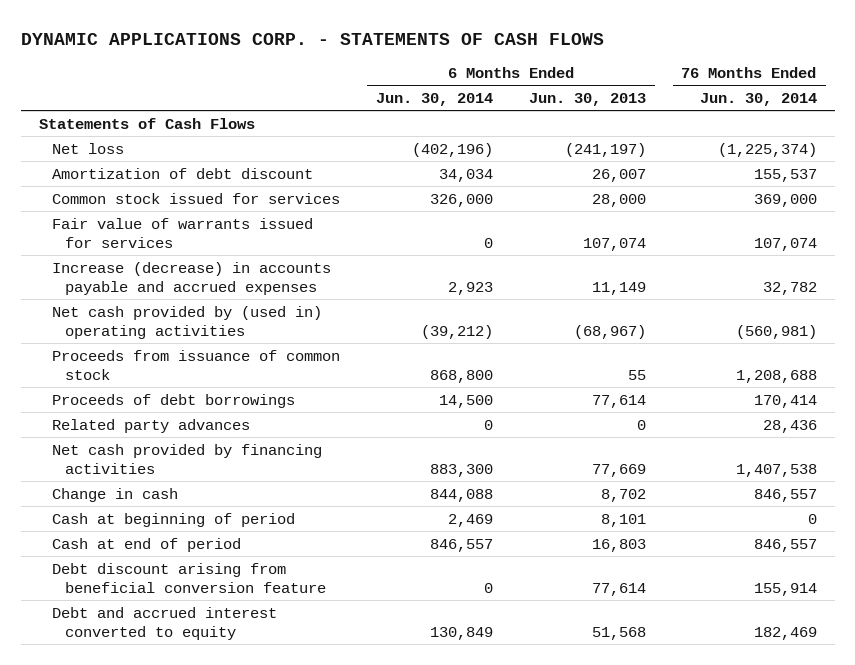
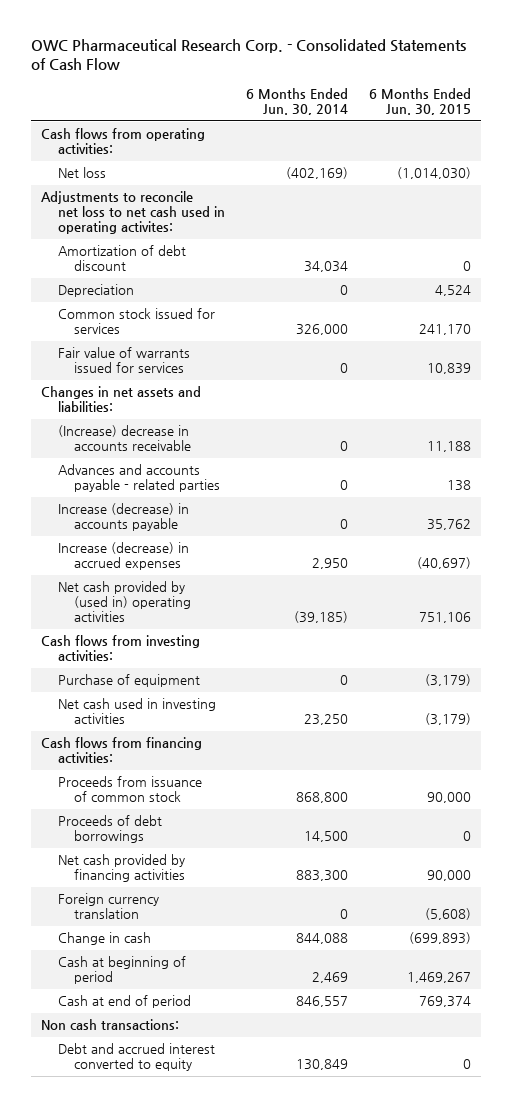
- DYNAMIC APPLICATIONS CORP. - STATEMENTS OF CASH FLOWS
+ OWC Pharmaceutical Research Corp. - Consolidated Statements of Cash Flow
- | 6 Months Ended Jun. 30, 2014 | 6 Months Ended Jun. 30, 2013 | 76 Months Ended Jun. 30, 2014
+ | 6 Months Ended Jun. 30, 2014 | 6 Months Ended Jun. 30, 2015
- Statements of Cash Flows
- Net loss | (402,196) | (241,197) | (1,225,374)
+ Cash flows from operating activities:
+ Net loss | (402,169) | (1,014,030)
+ Adjustments to reconcile net loss to net cash used in operating activites:
+ Depreciation | 0 | 4,524
- Increase (decrease) in accounts payable and accrued expenses | 2,923 | 11,149 | 32,782
- Net cash provided by (used in) operating activities | (39,212) | (68,967) | (560,981)
+ Changes in net assets and liabilities:
+ (Increase) decrease in accounts receivable | 0 | 11,188
+ Advances and accounts payable - related parties | 0 | 138
+ Increase (decrease) in accounts payable | 0 | 35,762
+ Increase (decrease) in accrued expenses | 2,950 | (40,697)
+ Net cash provided by (used in) operating activities | (39,185) | 751,106
+ Cash flows from investing activities:
+ Purchase of equipment | 0 | (3,179)
+ Net cash used in investing activities | 23,250 | (3,179)
+ Cash flows from financing activities:
- Related party advances | 0 | 0 | 28,436
+ Foreign currency translation | 0 | (5,608)
- Debt discount arising from beneficial conversion feature | 0 | 77,614 | 155,914
+ Non cash transactions:

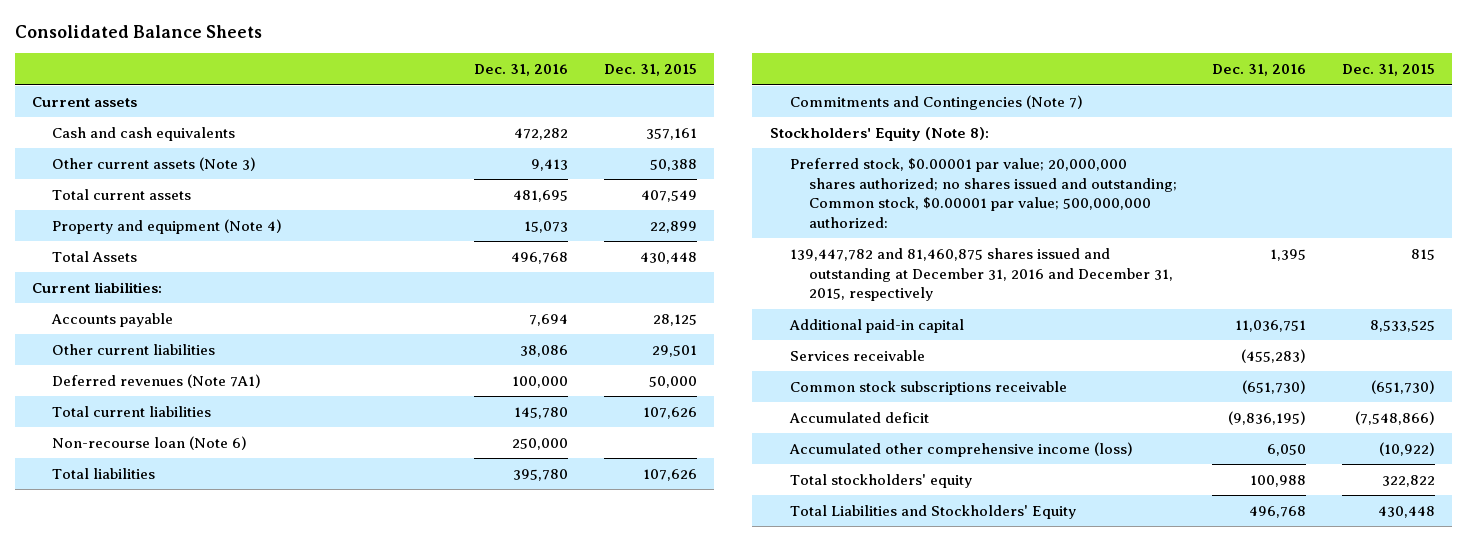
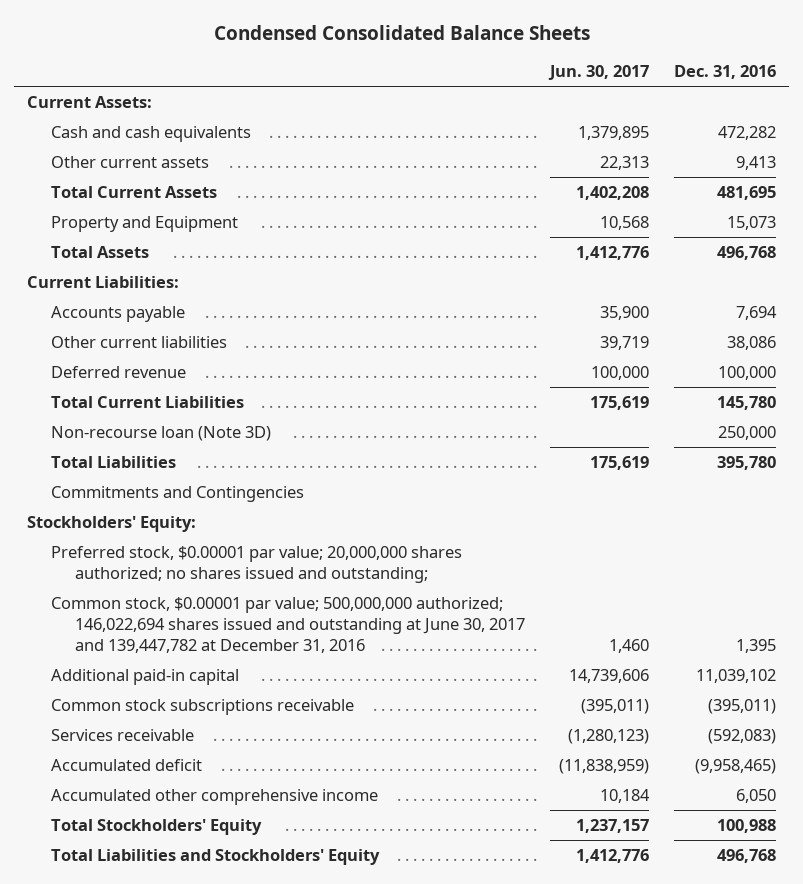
- Consolidated Balance Sheets
+ Condensed Consolidated Balance Sheets
- | Dec. 31, 2016 | Dec. 31, 2015
+ | Jun. 30, 2017 | Dec. 31, 2016
- Current assets
+ Current Assets:
- Other current assets (Note 3) | 9,413 | 50,388
- Total current assets | 481,695 | 407,549
- Property and equipment (Note 4) | 15,073 | 22,899
+ Other current assets | 22,313 | 9,413
+ Total Current Assets | 1,402,208 | 481,695
+ Property and Equipment | 10,568 | 15,073
- Current liabilities:
+ Current Liabilities:
- Deferred revenues (Note 7A1) | 100,000 | 50,000
- Total current liabilities | 145,780 | 107,626
- Non-recourse loan (Note 6) | 250,000 |
- Total liabilities | 395,780 | 107,626
- Commitments and Contingencies (Note 7)
- Stockholders' Equity (Note 8):
- Preferred stock, $0.00001 par value; 20,000,000 shares authorized; no shares issued and outstanding; Common stock, $0.00001 par value; 500,000,000 authorized:
- 139,447,782 and 81,460,875 shares issued and outstanding at December 31, 2016 and December 31, 2015, respectively | 1,395 | 815
- Additional paid-in capital | 11,036,751 | 8,533,525
- Services receivable | (455,283) |
- Common stock subscriptions receivable | (651,730) | (651,730)
- Accumulated deficit | (9,836,195) | (7,548,866)
- Accumulated other comprehensive income (loss) | 6,050 | (10,922)
- Total stockholders' equity | 100,988 | 322,822
+ Deferred revenue | 100,000 | 100,000
+ Total Current Liabilities | 175,619 | 145,780
+ Non-recourse loan (Note 3D) | | 250,000
+ Total Liabilities | 175,619 | 395,780
+ Commitments and Contingencies
+ Stockholders' Equity:
+ Preferred stock, $0.00001 par value; 20,000,000 shares authorized; no shares issued and outstanding;
+ Common stock, $0.00001 par value; 500,000,000 authorized; 146,022,694 shares issued and outstanding at June 30, 2017 and 139,447,782 at December 31, 2016 | 1,460 | 1,395
+ Additional paid-in capital | 14,739,606 | 11,039,102
+ Common stock subscriptions receivable | (395,011) | (395,011)
+ Services receivable | (1,280,123) | (592,083)
+ Accumulated deficit | (11,838,959) | (9,958,465)
+ Accumulated other comprehensive income | 10,184 | 6,050
+ Total Stockholders' Equity | 1,237,157 | 100,988

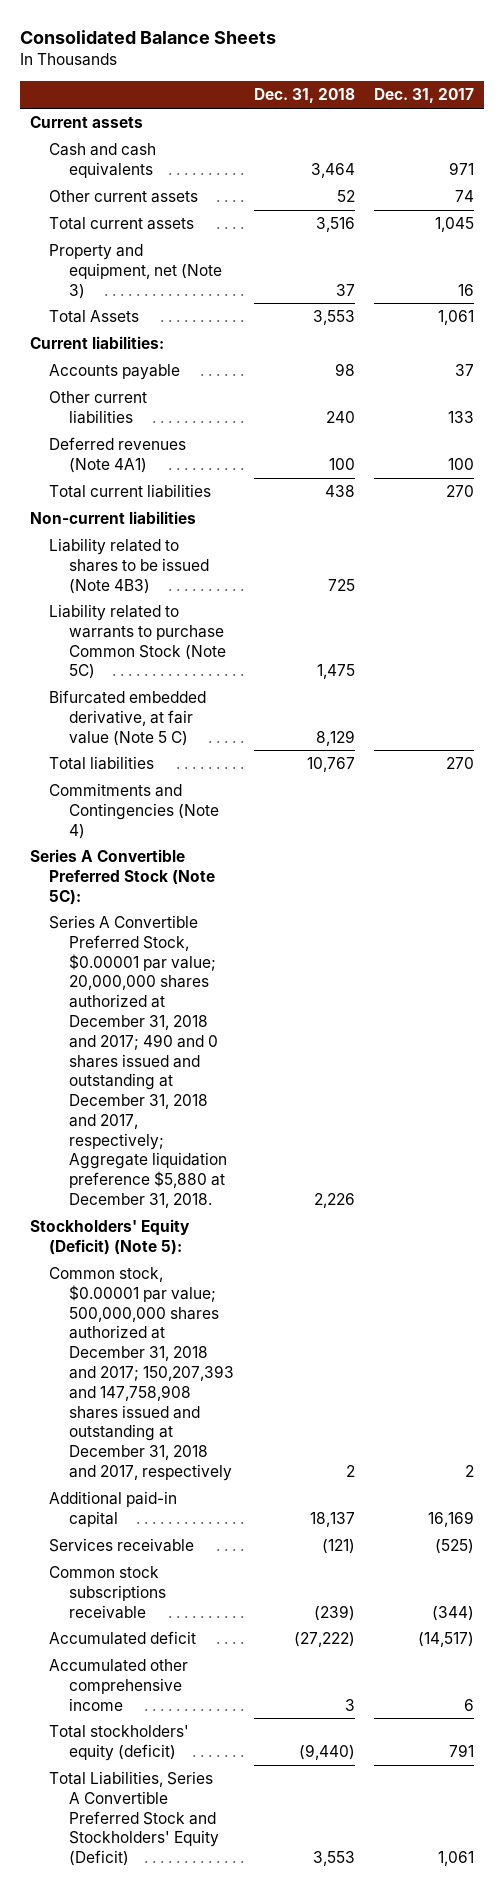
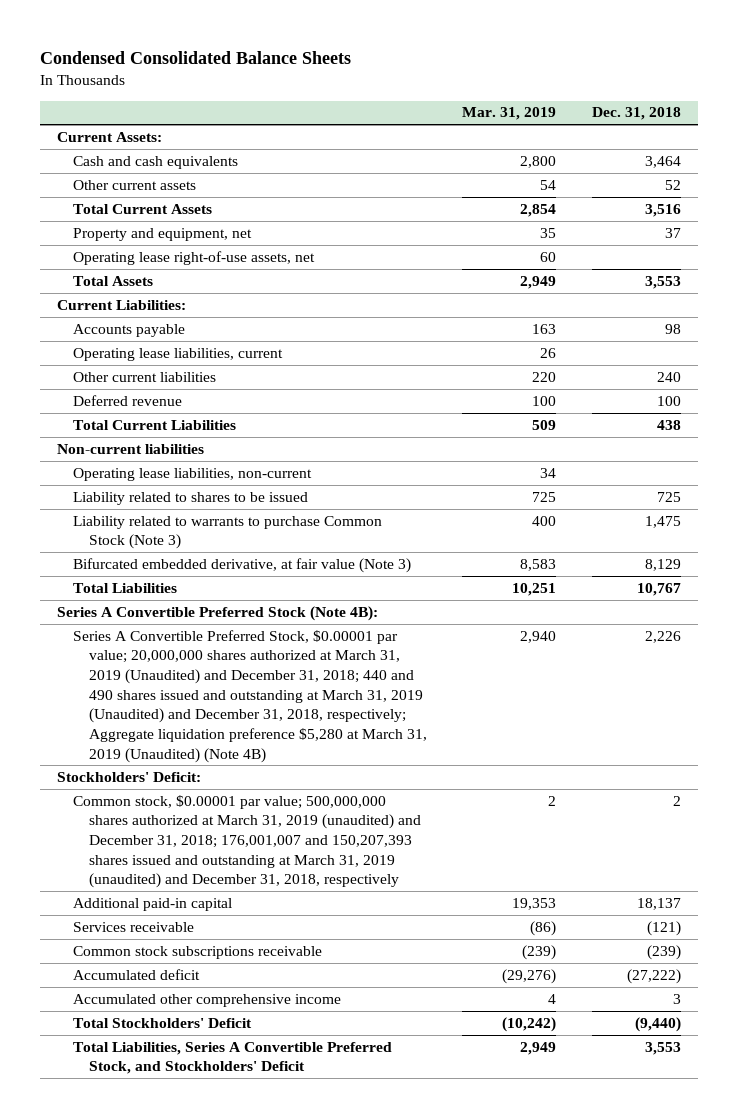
- Consolidated Balance Sheets
+ Condensed Consolidated Balance Sheets
- | Dec. 31, 2018 | Dec. 31, 2017
+ | Mar. 31, 2019 | Dec. 31, 2018
- Current assets
+ Current Assets:
- Total current assets | 3,516 | 1,045
- Property and equipment, net (Note 3) | 37 | 16
+ Total Current Assets | 2,854 | 3,516
+ Property and equipment, net | 35 | 37
+ Operating lease right-of-use assets, net | 60 |
- Current liabilities:
+ Current Liabilities:
+ Operating lease liabilities, current | 26 |
- Deferred revenues (Note 4A1) | 100 | 100
- Total current liabilities | 438 | 270
+ Deferred revenue | 100 | 100
+ Total Current Liabilities | 509 | 438
- Liability related to shares to be issued (Note 4B3) | 725 |
- Liability related to warrants to purchase Common Stock (Note 5C) | 1,475 |
- Bifurcated embedded derivative, at fair value (Note 5 C) | 8,129 |
- Total liabilities | 10,767 | 270
- Commitments and Contingencies (Note 4)
- Series A Convertible Preferred Stock (Note 5C):
- Series A Convertible Preferred Stock, $0.00001 par value; 20,000,000 shares authorized at December 31, 2018 and 2017; 490 and 0 shares issued and outstanding at December 31, 2018 and 2017, respectively; Aggregate liquidation preference $5,880 at December 31, 2018. | 2,226 |
- Stockholders' Equity (Deficit) (Note 5):
- Common stock, $0.00001 par value; 500,000,000 shares authorized at December 31, 2018 and 2017; 150,207,393 and 147,758,908 shares issued and outstanding at December 31, 2018 and 2017, respectively | 2 | 2
+ Operating lease liabilities, non-current | 34 |
+ Liability related to shares to be issued | 725 | 725
+ Liability related to warrants to purchase Common Stock (Note 3) | 400 | 1,475
+ Bifurcated embedded derivative, at fair value (Note 3) | 8,583 | 8,129
+ Total Liabilities | 10,251 | 10,767
+ Series A Convertible Preferred Stock (Note 4B):
+ Series A Convertible Preferred Stock, $0.00001 par value; 20,000,000 shares authorized at March 31, 2019 (Unaudited) and December 31, 2018; 440 and 490 shares issued and outstanding at March 31, 2019 (Unaudited) and December 31, 2018, respectively; Aggregate liquidation preference $5,280 at March 31, 2019 (Unaudited) (Note 4B) | 2,940 | 2,226
+ Stockholders' Deficit:
+ Common stock, $0.00001 par value; 500,000,000 shares authorized at March 31, 2019 (unaudited) and December 31, 2018; 176,001,007 and 150,207,393 shares issued and outstanding at March 31, 2019 (unaudited) and December 31, 2018, respectively | 2 | 2
- Total stockholders' equity (deficit) | (9,440) | 791
- Total Liabilities, Series A Convertible Preferred Stock and Stockholders' Equity (Deficit) | 3,553 | 1,061
+ Total Stockholders' Deficit | (10,242) | (9,440)
+ Total Liabilities, Series A Convertible Preferred Stock, and Stockholders' Deficit | 2,949 | 3,553

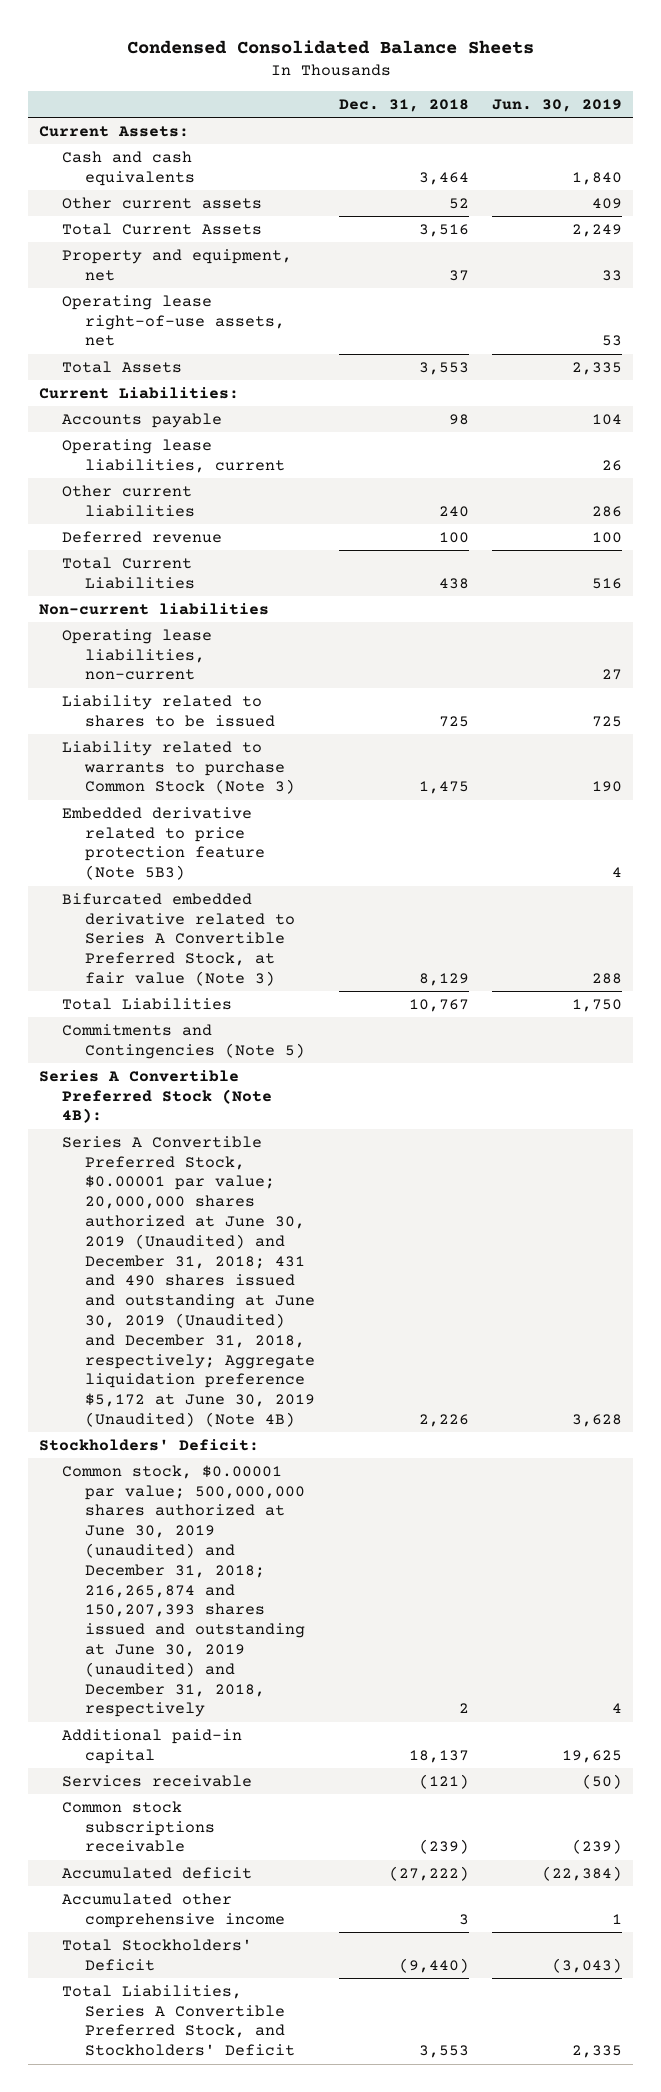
- | Mar. 31, 2019 | Dec. 31, 2018
+ | Dec. 31, 2018 | Jun. 30, 2019
- Bifurcated embedded derivative, at fair value (Note 3) | 8,583 | 8,129
+ Embedded derivative related to price protection feature (Note 5B3) | | 4
+ Bifurcated embedded derivative related to Series A Convertible Preferred Stock, at fair value (Note 3) | 8,129 | 288
+ Commitments and Contingencies (Note 5)
- Series A Convertible Preferred Stock, $0.00001 par value; 20,000,000 shares authorized at March 31, 2019 (Unaudited) and December 31, 2018; 440 and 490 shares issued and outstanding at March 31, 2019 (Unaudited) and December 31, 2018, respectively; Aggregate liquidation preference $5,280 at March 31, 2019 (Unaudited) (Note 4B) | 2,940 | 2,226
+ Series A Convertible Preferred Stock, $0.00001 par value; 20,000,000 shares authorized at June 30, 2019 (Unaudited) and December 31, 2018; 431 and 490 shares issued and outstanding at June 30, 2019 (Unaudited) and December 31, 2018, respectively; Aggregate liquidation preference $5,172 at June 30, 2019 (Unaudited) (Note 4B) | 2,226 | 3,628
- Common stock, $0.00001 par value; 500,000,000 shares authorized at March 31, 2019 (unaudited) and December 31, 2018; 176,001,007 and 150,207,393 shares issued and outstanding at March 31, 2019 (unaudited) and December 31, 2018, respectively | 2 | 2
+ Common stock, $0.00001 par value; 500,000,000 shares authorized at June 30, 2019 (unaudited) and December 31, 2018; 216,265,874 and 150,207,393 shares issued and outstanding at June 30, 2019 (unaudited) and December 31, 2018, respectively | 2 | 4

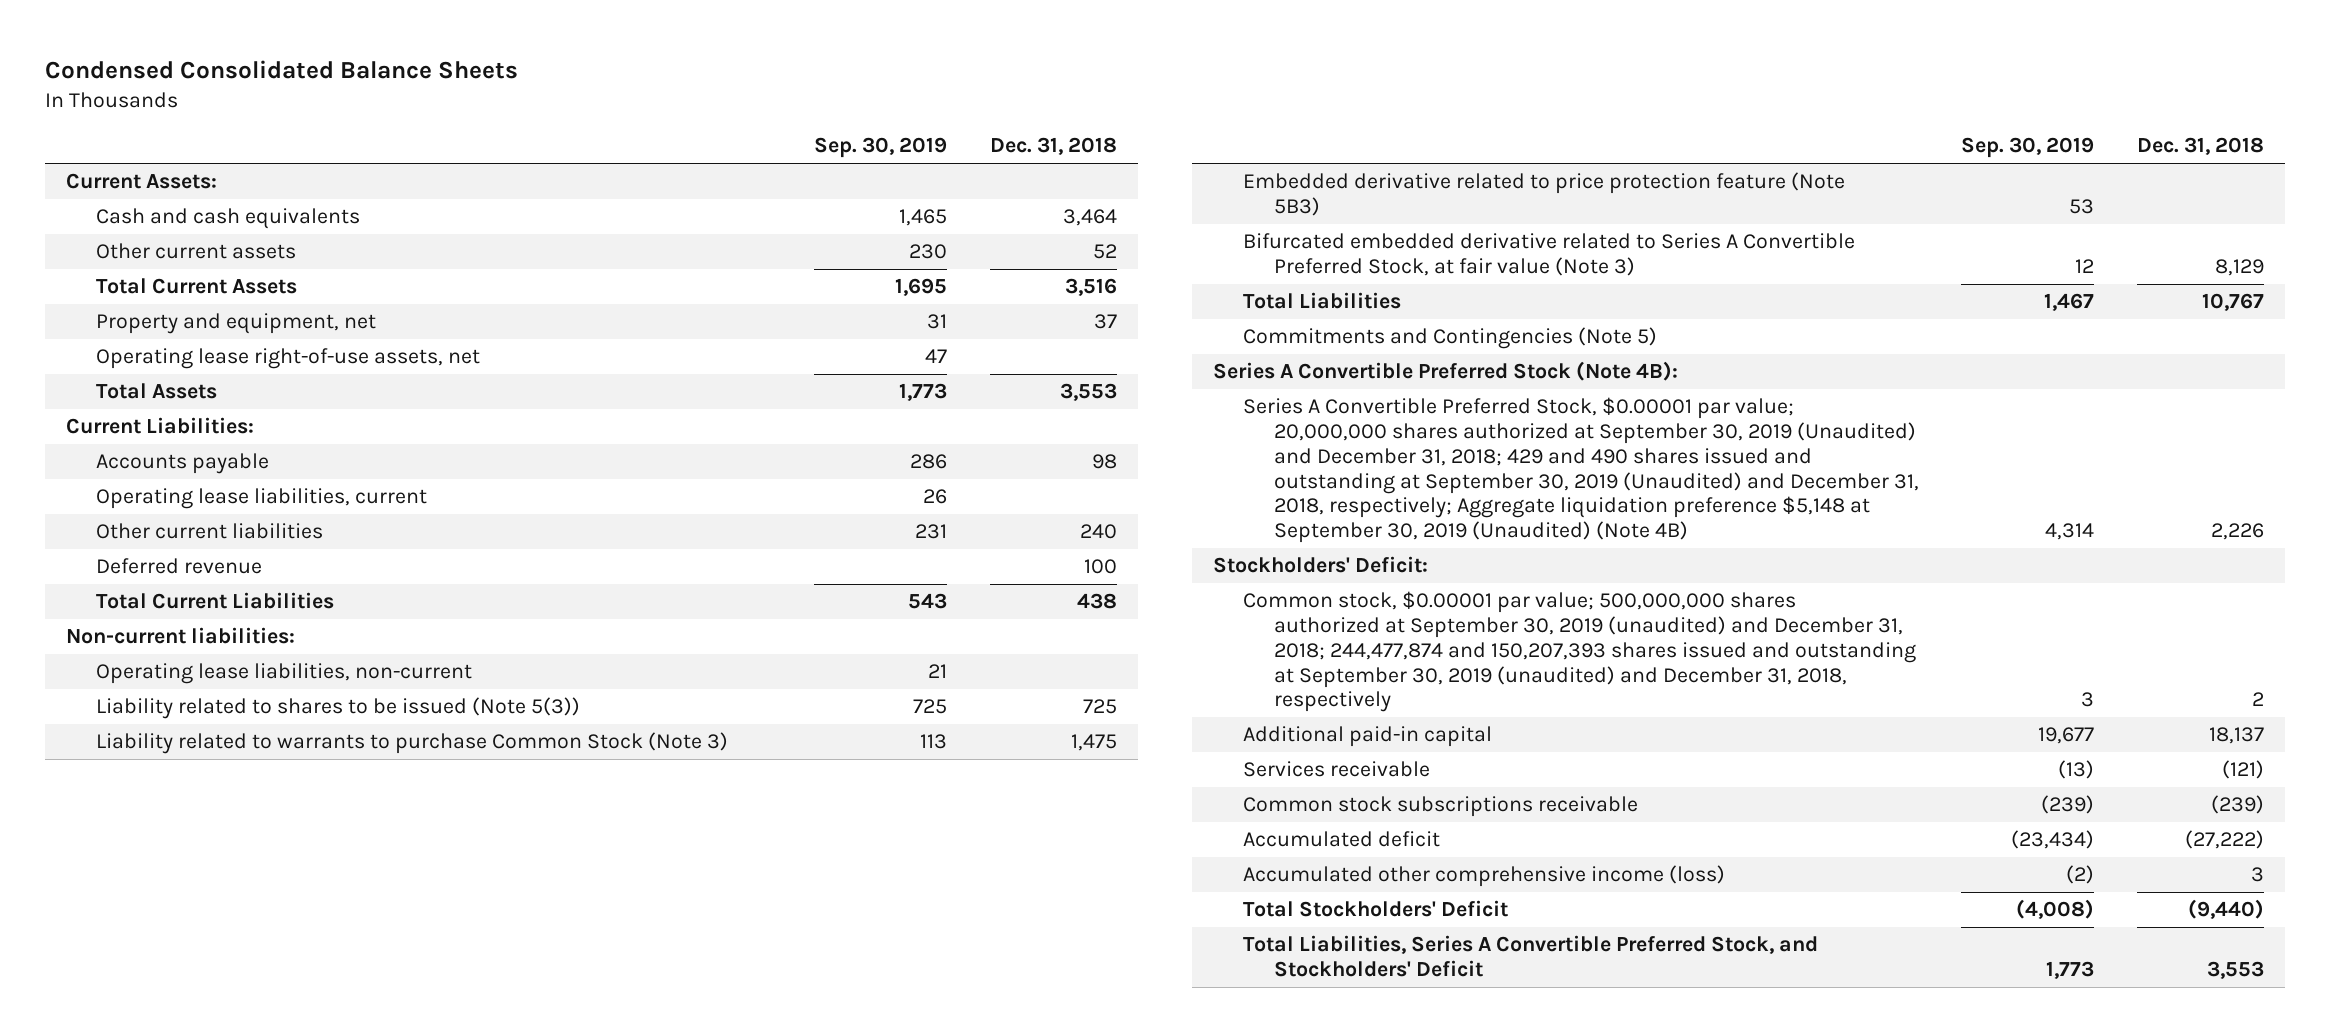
- | Dec. 31, 2018 | Jun. 30, 2019
+ | Sep. 30, 2019 | Dec. 31, 2018
- Non-current liabilities
+ Non-current liabilities:
- Liability related to shares to be issued | 725 | 725
+ Liability related to shares to be issued (Note 5(3)) | 725 | 725
- Series A Convertible Preferred Stock, $0.00001 par value; 20,000,000 shares authorized at June 30, 2019 (Unaudited) and December 31, 2018; 431 and 490 shares issued and outstanding at June 30, 2019 (Unaudited) and December 31, 2018, respectively; Aggregate liquidation preference $5,172 at June 30, 2019 (Unaudited) (Note 4B) | 2,226 | 3,628
+ Series A Convertible Preferred Stock, $0.00001 par value; 20,000,000 shares authorized at September 30, 2019 (Unaudited) and December 31, 2018; 429 and 490 shares issued and outstanding at September 30, 2019 (Unaudited) and December 31, 2018, respectively; Aggregate liquidation preference $5,148 at September 30, 2019 (Unaudited) (Note 4B) | 4,314 | 2,226
- Common stock, $0.00001 par value; 500,000,000 shares authorized at June 30, 2019 (unaudited) and December 31, 2018; 216,265,874 and 150,207,393 shares issued and outstanding at June 30, 2019 (unaudited) and December 31, 2018, respectively | 2 | 4
+ Common stock, $0.00001 par value; 500,000,000 shares authorized at September 30, 2019 (unaudited) and December 31, 2018; 244,477,874 and 150,207,393 shares issued and outstanding at September 30, 2019 (unaudited) and December 31, 2018, respectively | 3 | 2
- Accumulated other comprehensive income | 3 | 1
+ Accumulated other comprehensive income (loss) | (2) | 3

